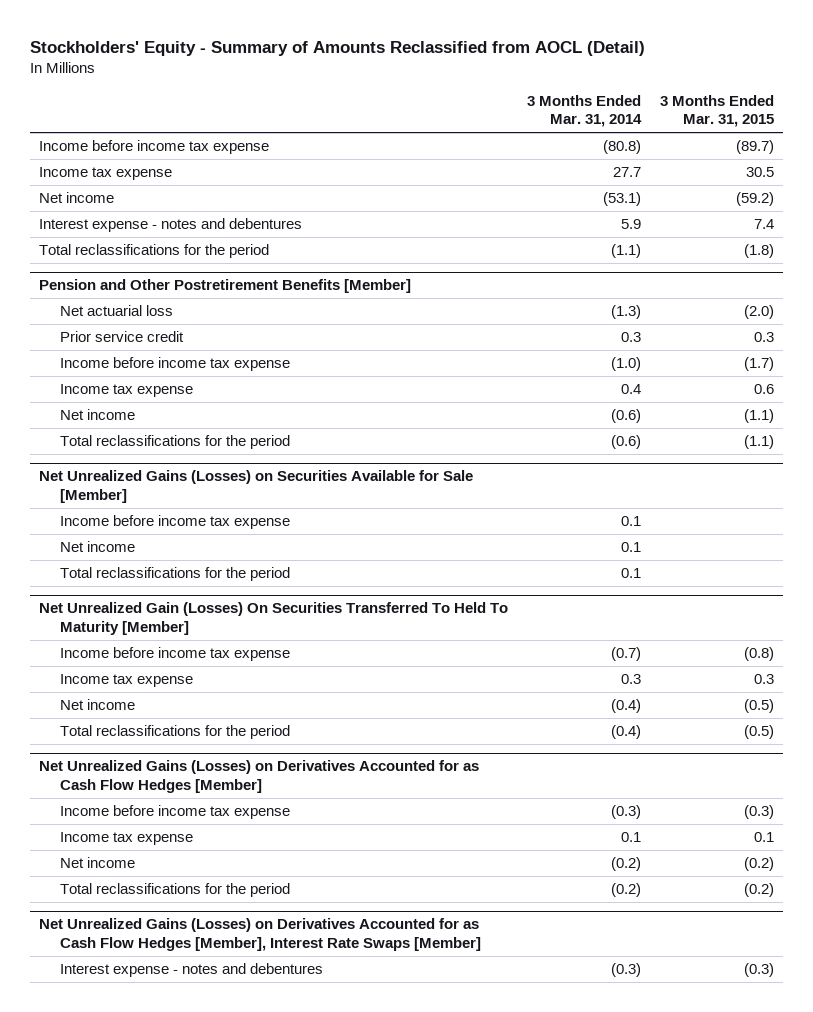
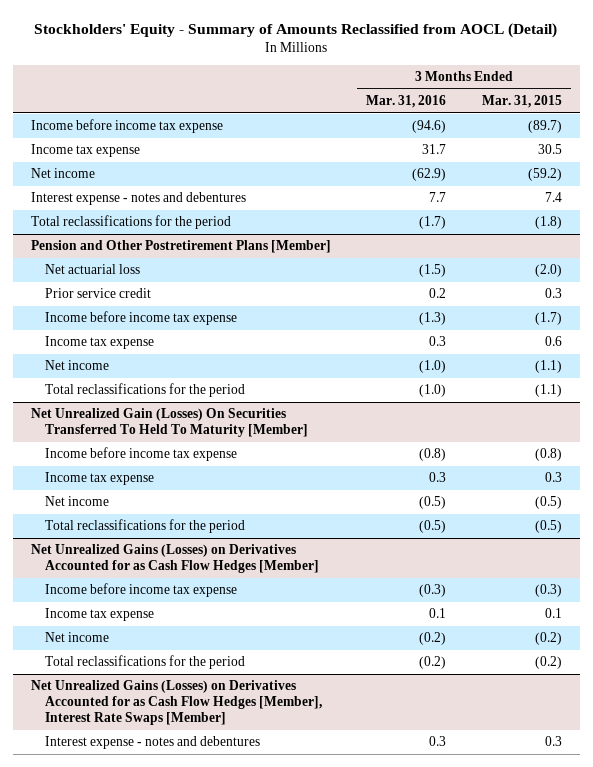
- | 3 Months Ended Mar. 31, 2014 | 3 Months Ended Mar. 31, 2015
+ | 3 Months Ended Mar. 31, 2016 | 3 Months Ended Mar. 31, 2015
- Pension and Other Postretirement Benefits [Member]
+ Pension and Other Postretirement Plans [Member]
- Net Unrealized Gains (Losses) on Securities Available for Sale [Member]
- Income before income tax expense | 0.1 |
- Net income | 0.1 |
- Total reclassifications for the period | 0.1 |
@ Net Unrealized Gains (Losses) on Derivatives Accounted for as Cash Flow Hedges [Member], Interest Rate Swaps [Member]
- Interest expense - notes and debentures | (0.3) | (0.3)
+ Interest expense - notes and debentures | 0.3 | 0.3

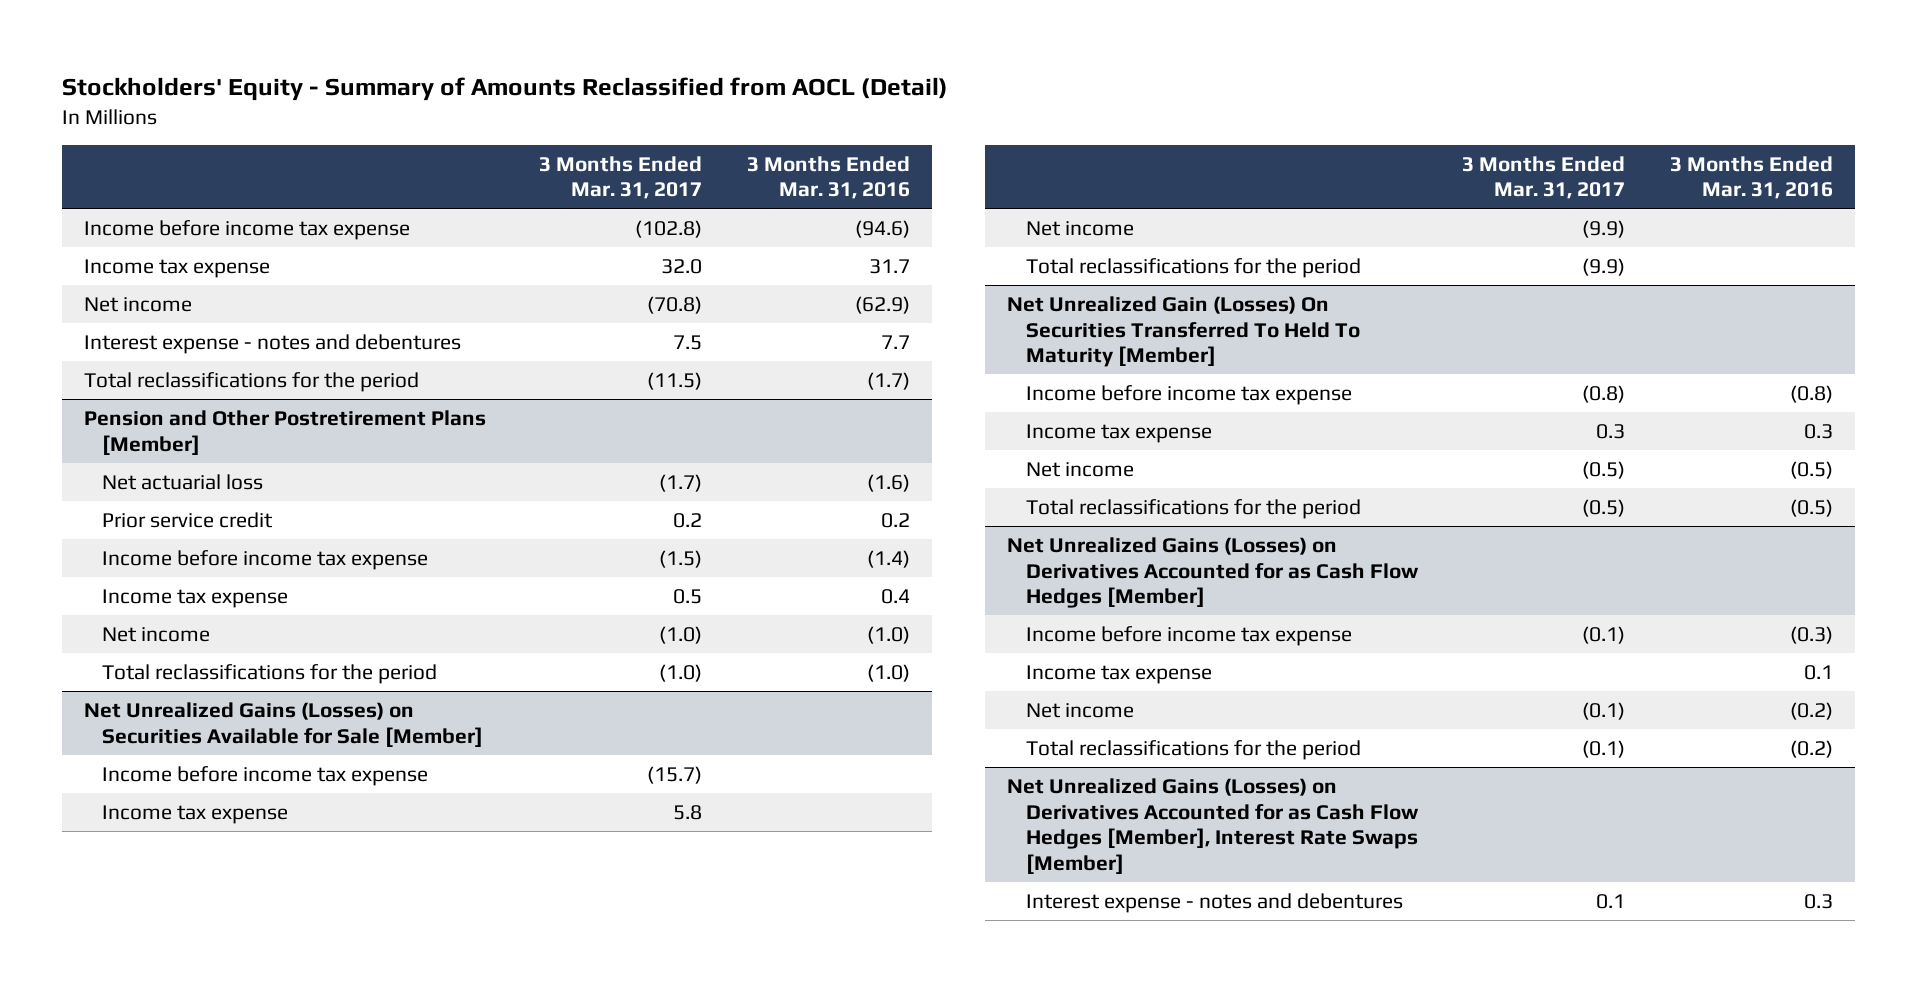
- | 3 Months Ended Mar. 31, 2016 | 3 Months Ended Mar. 31, 2015
+ | 3 Months Ended Mar. 31, 2017 | 3 Months Ended Mar. 31, 2016
@ Pension and Other Postretirement Plans [Member]
- Net actuarial loss | (1.5) | (2.0)
+ Net actuarial loss | (1.7) | (1.6)
- Income before income tax expense | (1.3) | (1.7)
- Income tax expense | 0.3 | 0.6
+ Income before income tax expense | (1.5) | (1.4)
+ Income tax expense | 0.5 | 0.4
+ Net Unrealized Gains (Losses) on Securities Available for Sale [Member]
+ Income before income tax expense | (15.7) |
+ Income tax expense | 5.8 |
+ Net income | (9.9) |
+ Total reclassifications for the period | (9.9) |

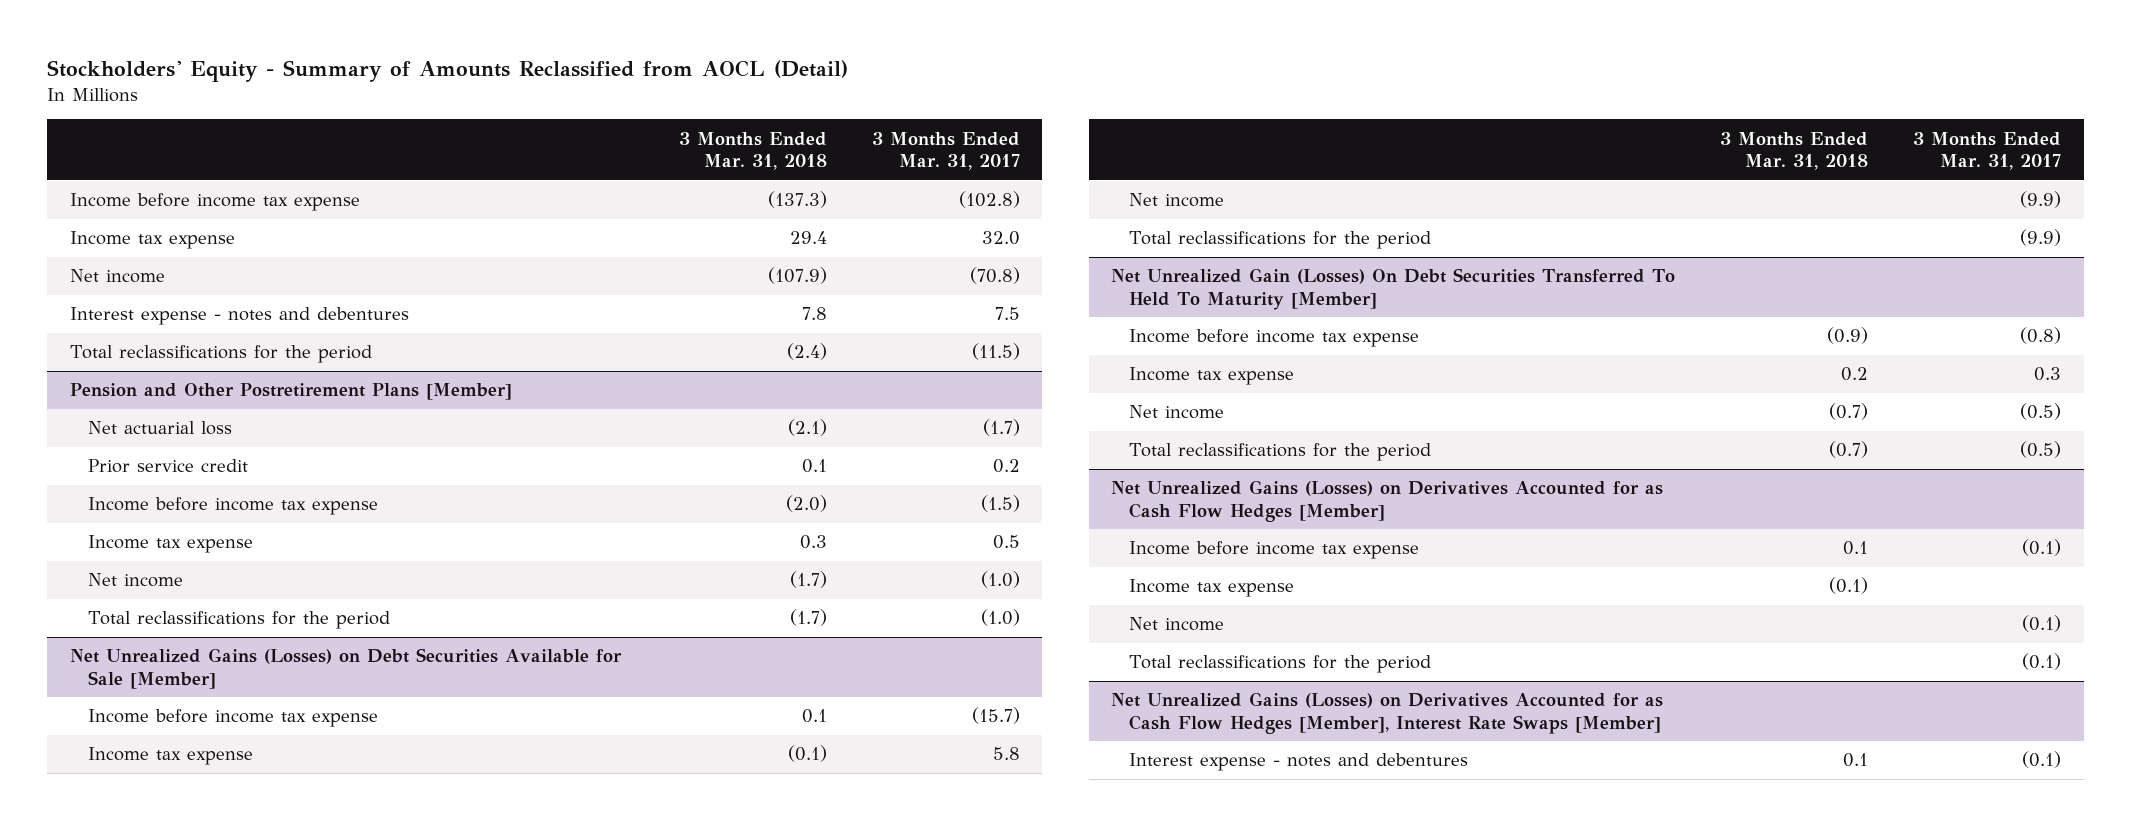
- | 3 Months Ended Mar. 31, 2017 | 3 Months Ended Mar. 31, 2016
+ | 3 Months Ended Mar. 31, 2018 | 3 Months Ended Mar. 31, 2017
- Net Unrealized Gains (Losses) on Securities Available for Sale [Member]
+ Net Unrealized Gains (Losses) on Debt Securities Available for Sale [Member]
- Net Unrealized Gain (Losses) On Securities Transferred To Held To Maturity [Member]
+ Net Unrealized Gain (Losses) On Debt Securities Transferred To Held To Maturity [Member]
@ Net Unrealized Gains (Losses) on Derivatives Accounted for as Cash Flow Hedges [Member], Interest Rate Swaps [Member]
- Interest expense - notes and debentures | 0.1 | 0.3
+ Interest expense - notes and debentures | 0.1 | (0.1)

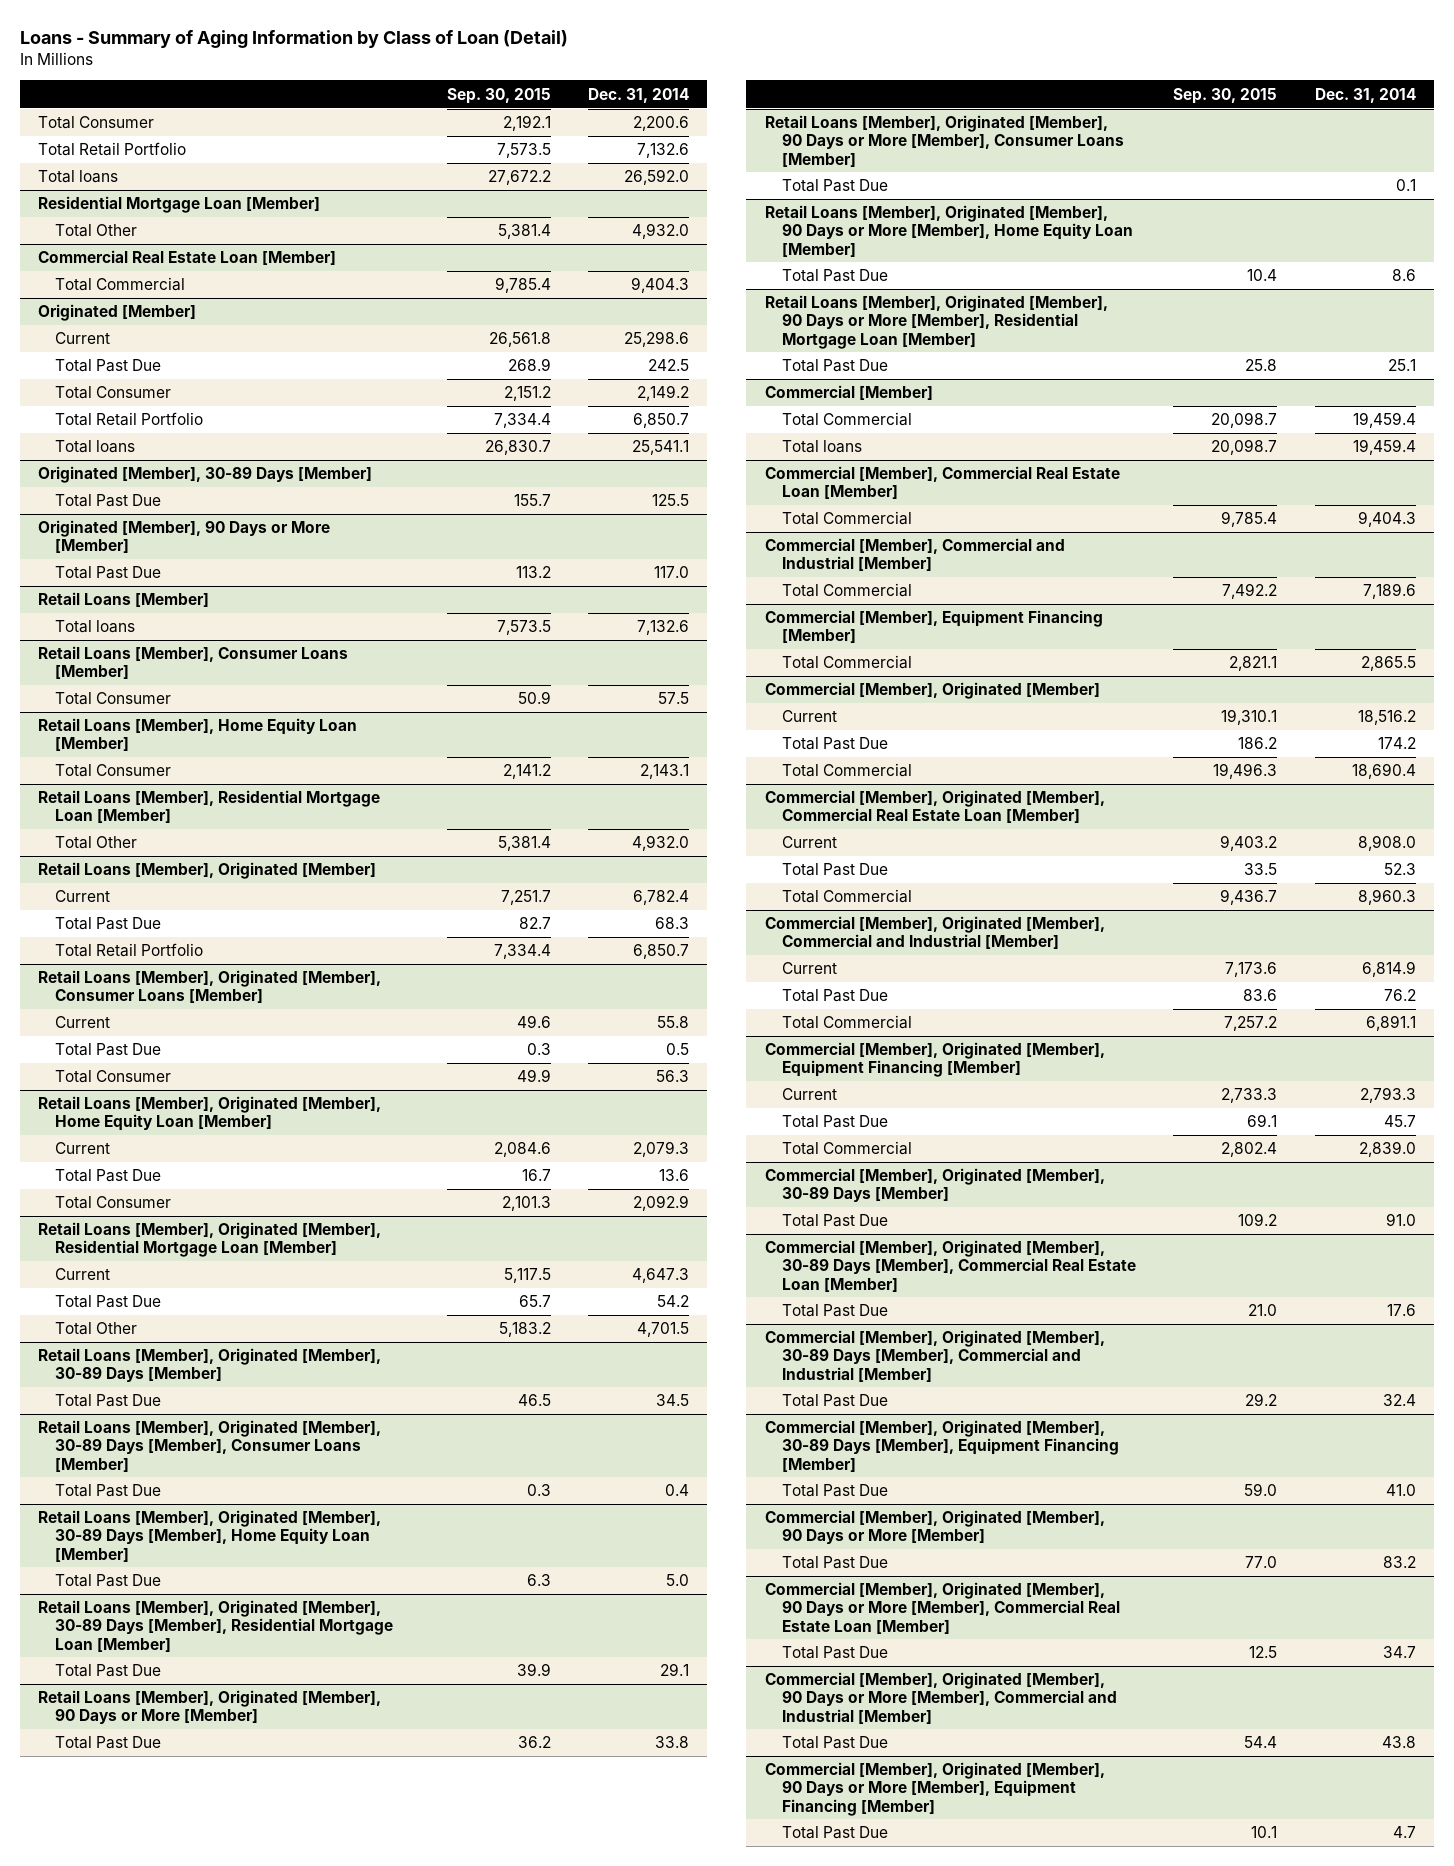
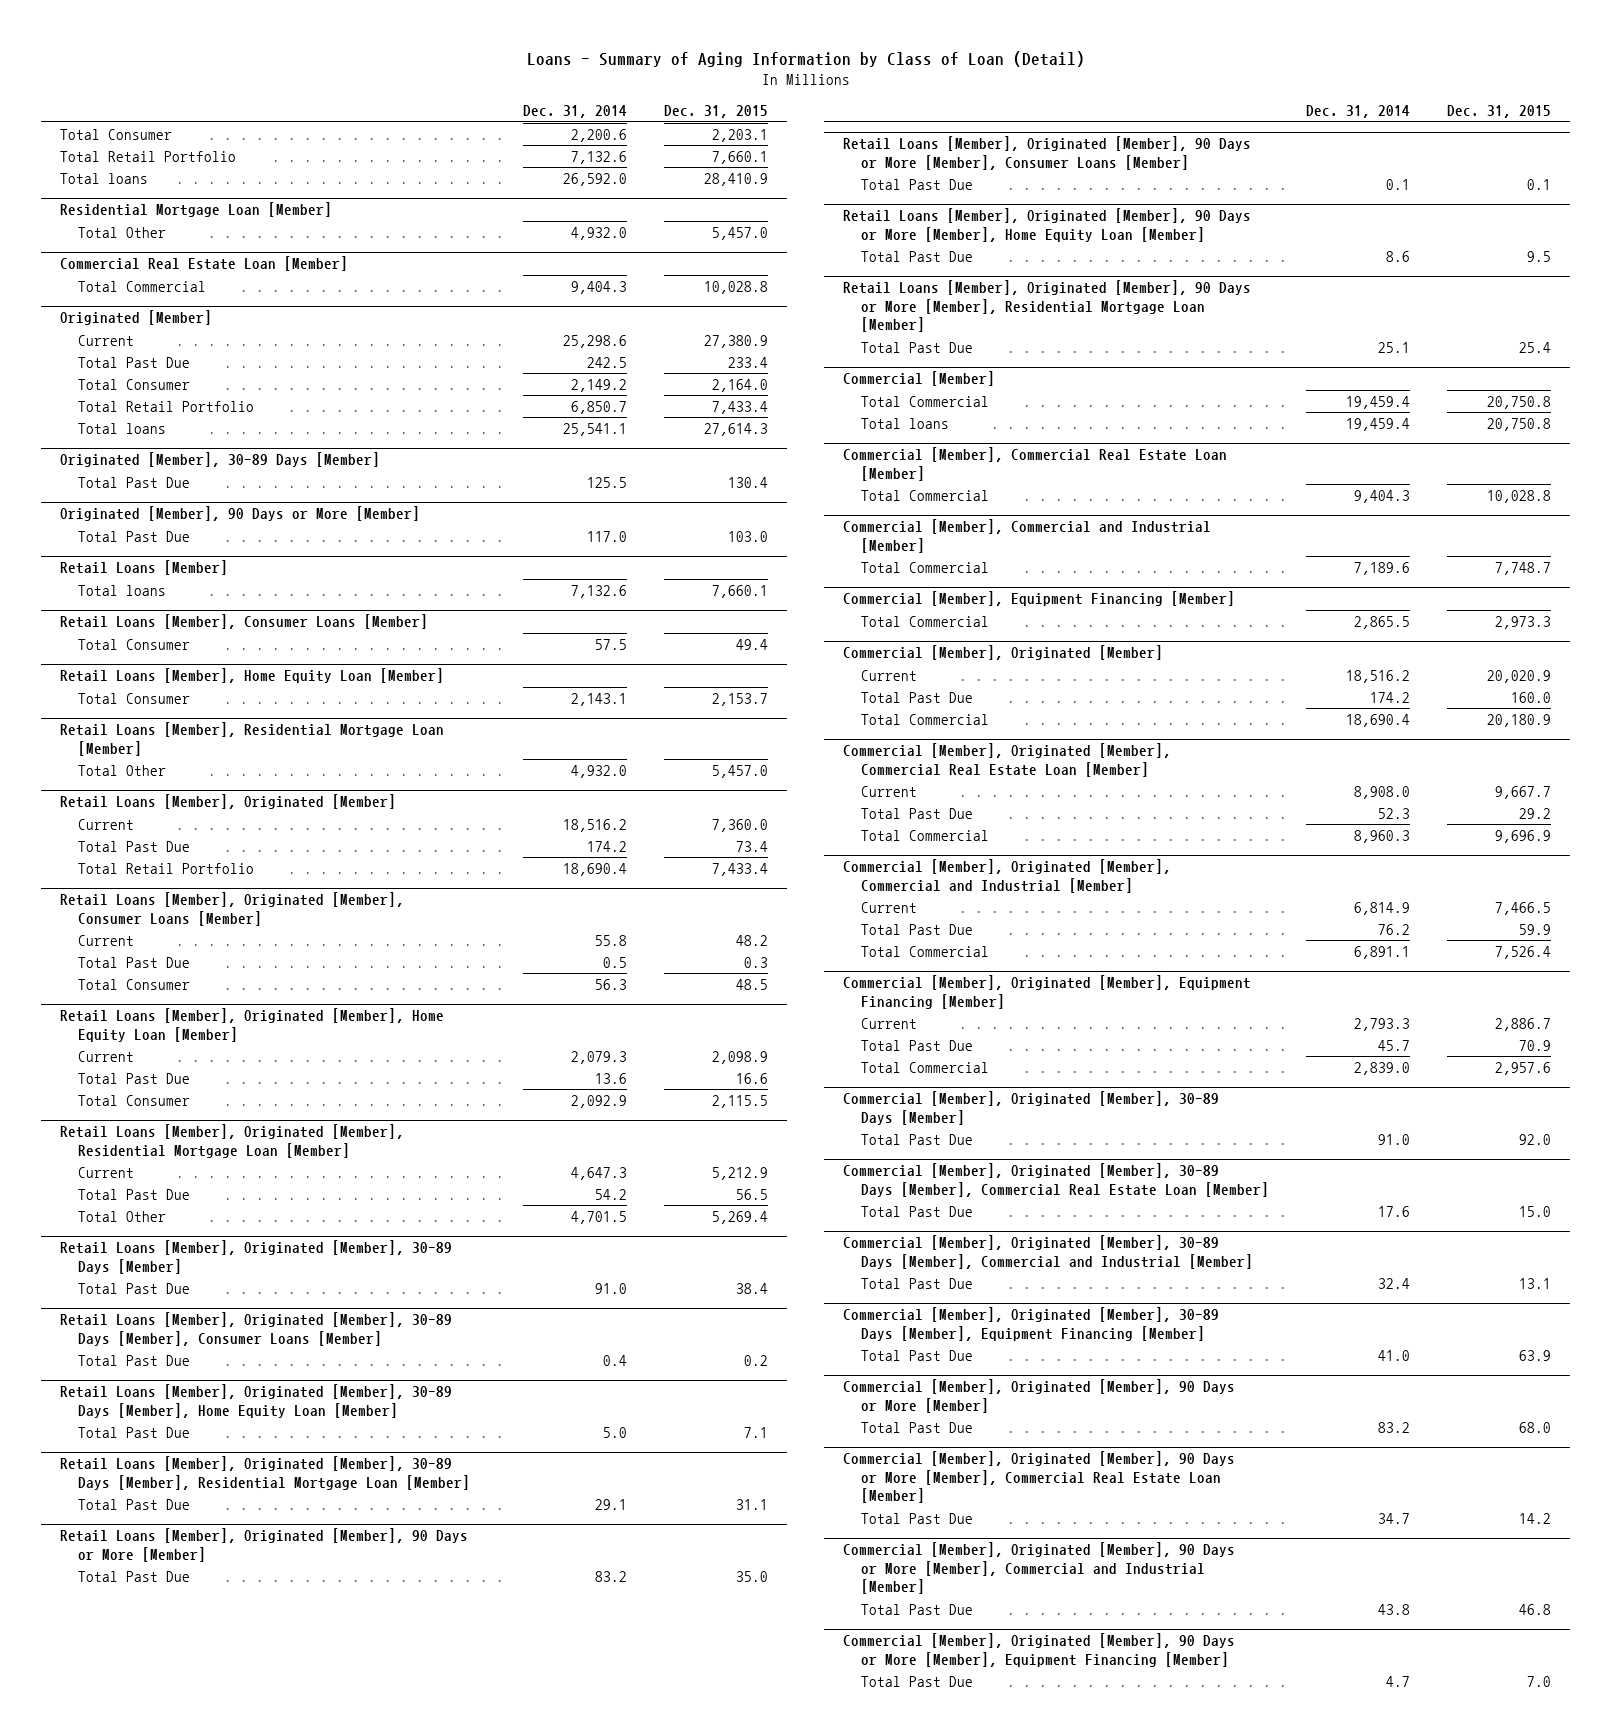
- | Sep. 30, 2015 | Dec. 31, 2014
+ | Dec. 31, 2014 | Dec. 31, 2015
@ Retail Loans [Member], Originated [Member]
- Current | 7,251.7 | 6,782.4
- Total Past Due | 82.7 | 68.3
- Total Retail Portfolio | 7,334.4 | 6,850.7
+ Current | 18,516.2 | 7,360.0
+ Total Past Due | 174.2 | 73.4
+ Total Retail Portfolio | 18,690.4 | 7,433.4
@ Retail Loans [Member], Originated [Member], 30-89 Days [Member]
- Total Past Due | 46.5 | 34.5
+ Total Past Due | 91.0 | 38.4
@ Retail Loans [Member], Originated [Member], 90 Days or More [Member]
- Total Past Due | 36.2 | 33.8
+ Total Past Due | 83.2 | 35.0

